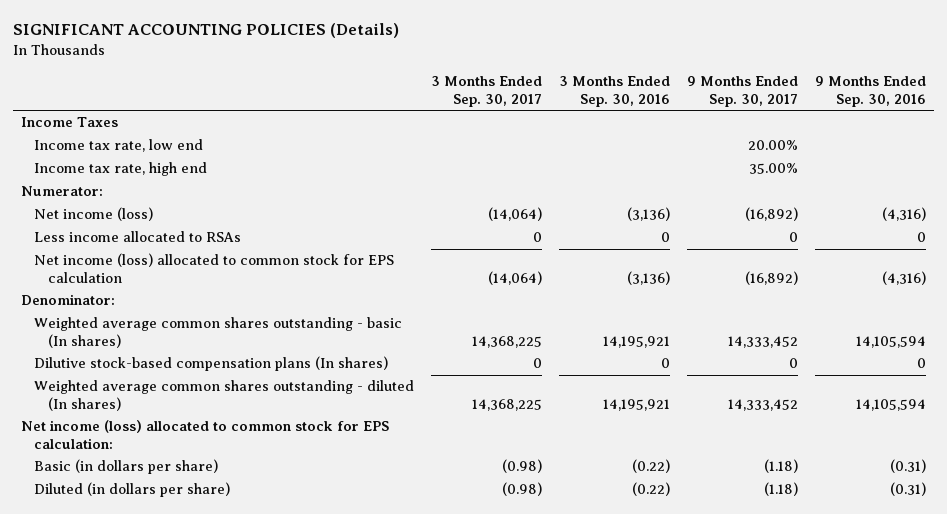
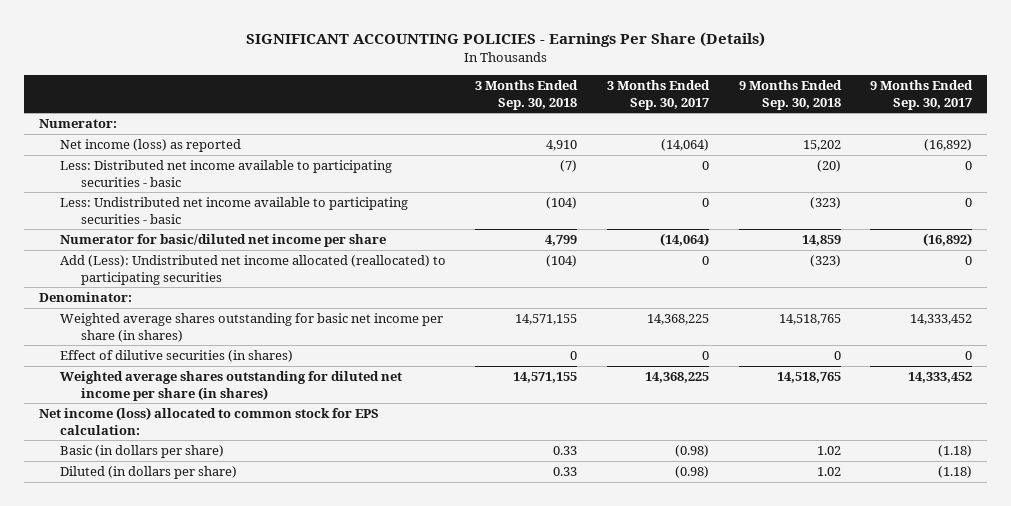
- SIGNIFICANT ACCOUNTING POLICIES (Details)
+ SIGNIFICANT ACCOUNTING POLICIES - Earnings Per Share (Details)
- | 3 Months Ended Sep. 30, 2017 | 3 Months Ended Sep. 30, 2016 | 9 Months Ended Sep. 30, 2017 | 9 Months Ended Sep. 30, 2016
+ | 3 Months Ended Sep. 30, 2018 | 3 Months Ended Sep. 30, 2017 | 9 Months Ended Sep. 30, 2018 | 9 Months Ended Sep. 30, 2017
- Income Taxes
- Income tax rate, low end | | | 20.00% |
- Income tax rate, high end | | | 35.00% |
- Net income (loss) | (14,064) | (3,136) | (16,892) | (4,316)
- Less income allocated to RSAs | 0 | 0 | 0 | 0
- Net income (loss) allocated to common stock for EPS calculation | (14,064) | (3,136) | (16,892) | (4,316)
+ Net income (loss) as reported | 4,910 | (14,064) | 15,202 | (16,892)
+ Less: Distributed net income available to participating securities - basic | (7) | 0 | (20) | 0
+ Less: Undistributed net income available to participating securities - basic | (104) | 0 | (323) | 0
+ Numerator for basic/diluted net income per share | 4,799 | (14,064) | 14,859 | (16,892)
+ Add (Less): Undistributed net income allocated (reallocated) to participating securities | (104) | 0 | (323) | 0
- Weighted average common shares outstanding - basic (In shares) | 14,368,225 | 14,195,921 | 14,333,452 | 14,105,594
- Dilutive stock-based compensation plans (In shares) | 0 | 0 | 0 | 0
- Weighted average common shares outstanding - diluted (In shares) | 14,368,225 | 14,195,921 | 14,333,452 | 14,105,594
+ Weighted average shares outstanding for basic net income per share (in shares) | 14,571,155 | 14,368,225 | 14,518,765 | 14,333,452
+ Effect of dilutive securities (in shares) | 0 | 0 | 0 | 0
+ Weighted average shares outstanding for diluted net income per share (in shares) | 14,571,155 | 14,368,225 | 14,518,765 | 14,333,452

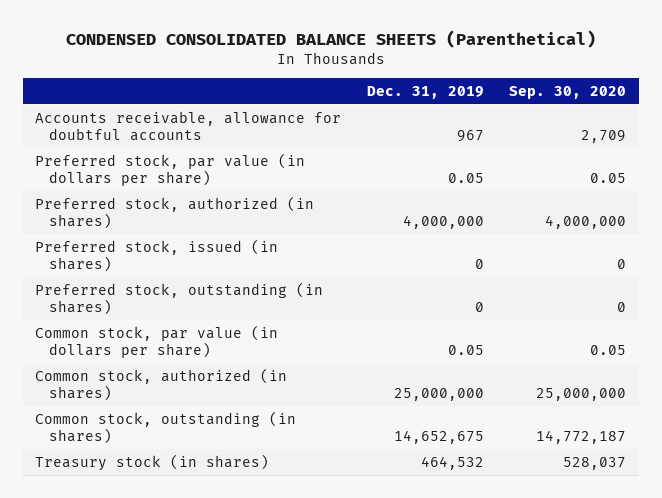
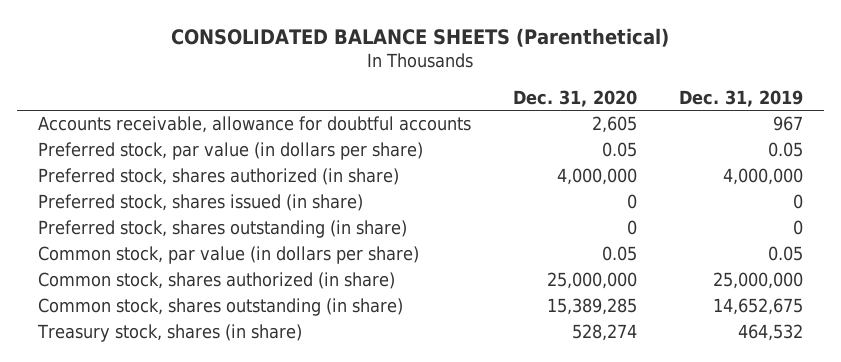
- CONDENSED CONSOLIDATED BALANCE SHEETS (Parenthetical)
+ CONSOLIDATED BALANCE SHEETS (Parenthetical)
- | Dec. 31, 2019 | Sep. 30, 2020
+ | Dec. 31, 2020 | Dec. 31, 2019
- Preferred stock, authorized (in shares) | 4,000,000 | 4,000,000
- Preferred stock, issued (in shares) | 0 | 0
- Preferred stock, outstanding (in shares) | 0 | 0
+ Preferred stock, shares authorized (in share) | 4,000,000 | 4,000,000
+ Preferred stock, shares issued (in share) | 0 | 0
+ Preferred stock, shares outstanding (in share) | 0 | 0
- Common stock, authorized (in shares) | 25,000,000 | 25,000,000
- Common stock, outstanding (in shares) | 14,652,675 | 14,772,187
- Treasury stock (in shares) | 464,532 | 528,037
+ Common stock, shares authorized (in share) | 25,000,000 | 25,000,000
+ Common stock, shares outstanding (in share) | 15,389,285 | 14,652,675
+ Treasury stock, shares (in share) | 528,274 | 464,532

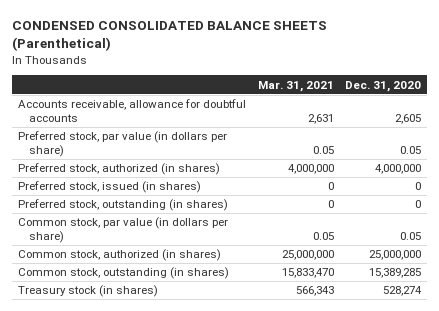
- CONSOLIDATED BALANCE SHEETS (Parenthetical)
+ CONDENSED CONSOLIDATED BALANCE SHEETS (Parenthetical)
- | Dec. 31, 2020 | Dec. 31, 2019
+ | Mar. 31, 2021 | Dec. 31, 2020
- Preferred stock, shares authorized (in share) | 4,000,000 | 4,000,000
- Preferred stock, shares issued (in share) | 0 | 0
- Preferred stock, shares outstanding (in share) | 0 | 0
+ Preferred stock, authorized (in shares) | 4,000,000 | 4,000,000
+ Preferred stock, issued (in shares) | 0 | 0
+ Preferred stock, outstanding (in shares) | 0 | 0
- Common stock, shares authorized (in share) | 25,000,000 | 25,000,000
- Common stock, shares outstanding (in share) | 15,389,285 | 14,652,675
- Treasury stock, shares (in share) | 528,274 | 464,532
+ Common stock, authorized (in shares) | 25,000,000 | 25,000,000
+ Common stock, outstanding (in shares) | 15,833,470 | 15,389,285
+ Treasury stock (in shares) | 566,343 | 528,274

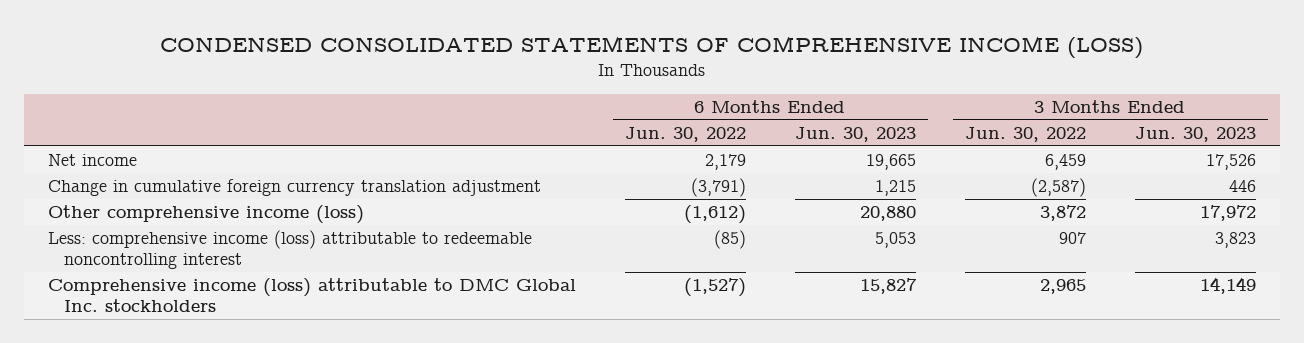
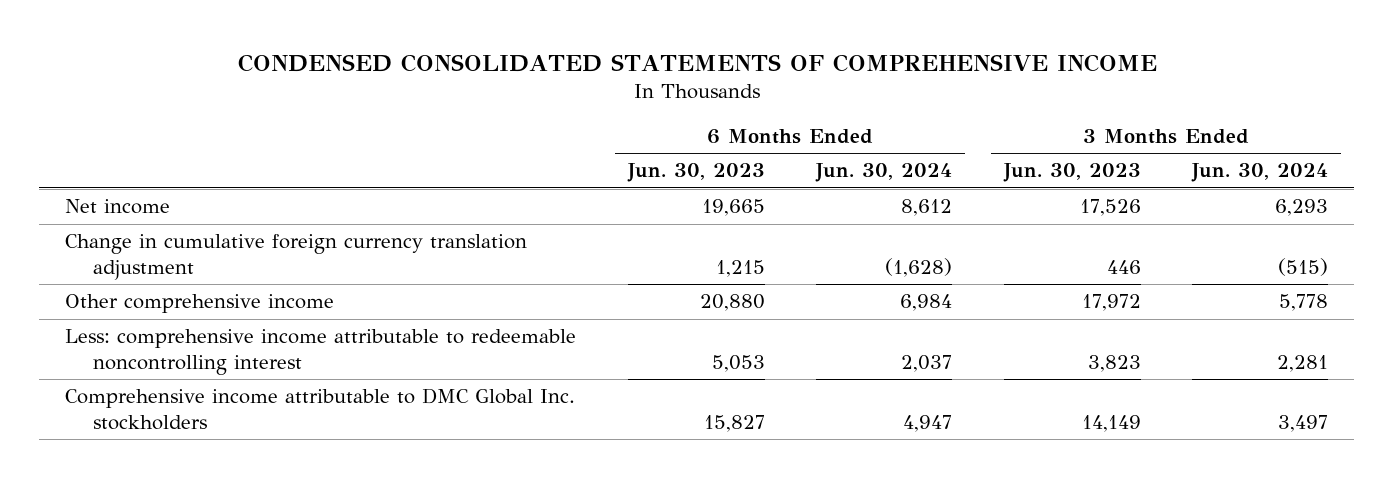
- CONDENSED CONSOLIDATED STATEMENTS OF COMPREHENSIVE INCOME (LOSS)
+ CONDENSED CONSOLIDATED STATEMENTS OF COMPREHENSIVE INCOME
- | 6 Months Ended Jun. 30, 2022 | 6 Months Ended Jun. 30, 2023 | 3 Months Ended Jun. 30, 2022 | 3 Months Ended Jun. 30, 2023
+ | 6 Months Ended Jun. 30, 2023 | 6 Months Ended Jun. 30, 2024 | 3 Months Ended Jun. 30, 2023 | 3 Months Ended Jun. 30, 2024
- Other comprehensive income (loss) | (1,612) | 20,880 | 3,872 | 17,972
- Less: comprehensive income (loss) attributable to redeemable noncontrolling interest | (85) | 5,053 | 907 | 3,823
- Comprehensive income (loss) attributable to DMC Global Inc. stockholders | (1,527) | 15,827 | 2,965 | 14,149
+ Other comprehensive income | 20,880 | 6,984 | 17,972 | 5,778
+ Less: comprehensive income attributable to redeemable noncontrolling interest | 5,053 | 2,037 | 3,823 | 2,281
+ Comprehensive income attributable to DMC Global Inc. stockholders | 15,827 | 4,947 | 14,149 | 3,497

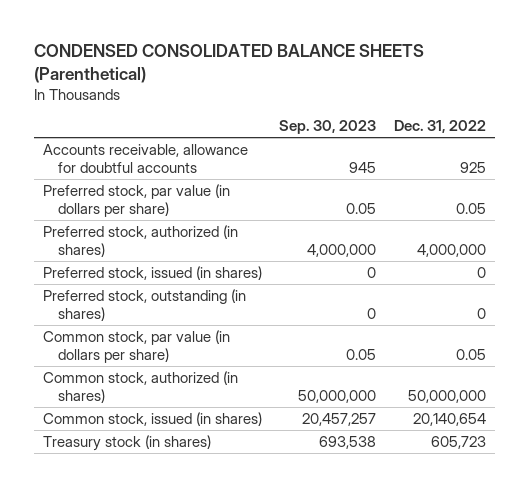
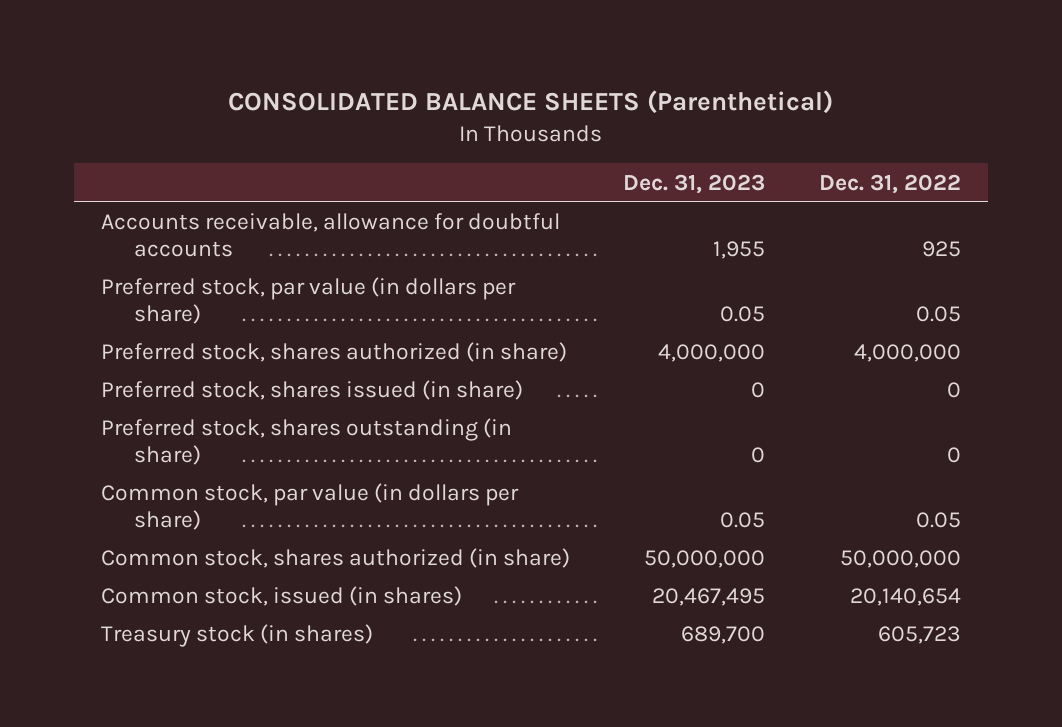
- CONDENSED CONSOLIDATED BALANCE SHEETS (Parenthetical)
+ CONSOLIDATED BALANCE SHEETS (Parenthetical)
- | Sep. 30, 2023 | Dec. 31, 2022
+ | Dec. 31, 2023 | Dec. 31, 2022
- Preferred stock, authorized (in shares) | 4,000,000 | 4,000,000
- Preferred stock, issued (in shares) | 0 | 0
- Preferred stock, outstanding (in shares) | 0 | 0
+ Preferred stock, shares authorized (in share) | 4,000,000 | 4,000,000
+ Preferred stock, shares issued (in share) | 0 | 0
+ Preferred stock, shares outstanding (in share) | 0 | 0
- Common stock, authorized (in shares) | 50,000,000 | 50,000,000
+ Common stock, shares authorized (in share) | 50,000,000 | 50,000,000

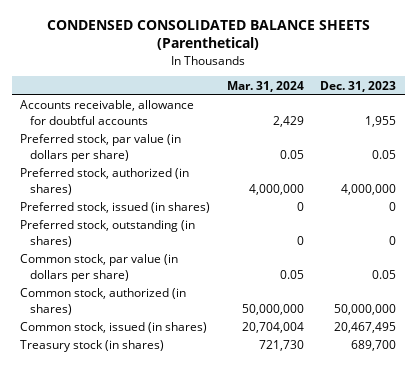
- CONSOLIDATED BALANCE SHEETS (Parenthetical)
+ CONDENSED CONSOLIDATED BALANCE SHEETS (Parenthetical)
- | Dec. 31, 2023 | Dec. 31, 2022
+ | Mar. 31, 2024 | Dec. 31, 2023
- Preferred stock, shares authorized (in share) | 4,000,000 | 4,000,000
- Preferred stock, shares issued (in share) | 0 | 0
- Preferred stock, shares outstanding (in share) | 0 | 0
+ Preferred stock, authorized (in shares) | 4,000,000 | 4,000,000
+ Preferred stock, issued (in shares) | 0 | 0
+ Preferred stock, outstanding (in shares) | 0 | 0
- Common stock, shares authorized (in share) | 50,000,000 | 50,000,000
+ Common stock, authorized (in shares) | 50,000,000 | 50,000,000

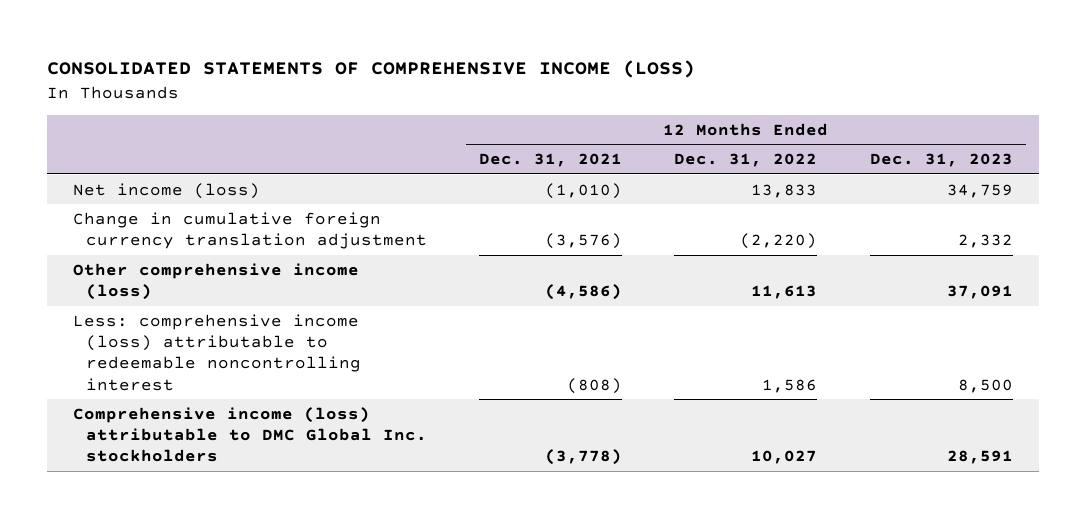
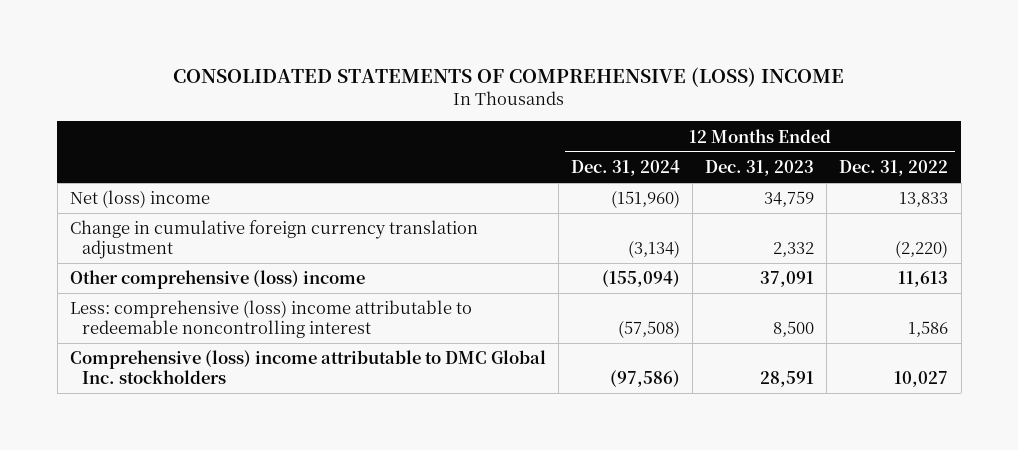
- CONSOLIDATED STATEMENTS OF COMPREHENSIVE INCOME (LOSS)
+ CONSOLIDATED STATEMENTS OF COMPREHENSIVE (LOSS) INCOME
- | 12 Months Ended Dec. 31, 2021 | 12 Months Ended Dec. 31, 2022 | 12 Months Ended Dec. 31, 2023
+ | 12 Months Ended Dec. 31, 2024 | 12 Months Ended Dec. 31, 2023 | 12 Months Ended Dec. 31, 2022
- Net income (loss) | (1,010) | 13,833 | 34,759
+ Net (loss) income | (151,960) | 34,759 | 13,833
- Other comprehensive income (loss) | (4,586) | 11,613 | 37,091
- Less: comprehensive income (loss) attributable to redeemable noncontrolling interest | (808) | 1,586 | 8,500
- Comprehensive income (loss) attributable to DMC Global Inc. stockholders | (3,778) | 10,027 | 28,591
+ Other comprehensive (loss) income | (155,094) | 37,091 | 11,613
+ Less: comprehensive (loss) income attributable to redeemable noncontrolling interest | (57,508) | 8,500 | 1,586
+ Comprehensive (loss) income attributable to DMC Global Inc. stockholders | (97,586) | 28,591 | 10,027

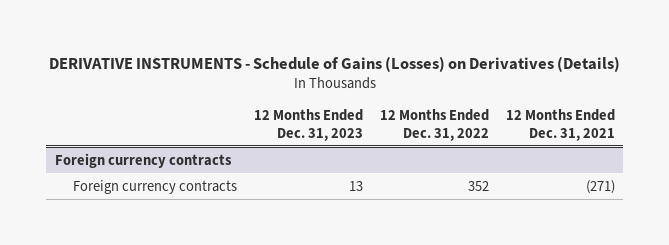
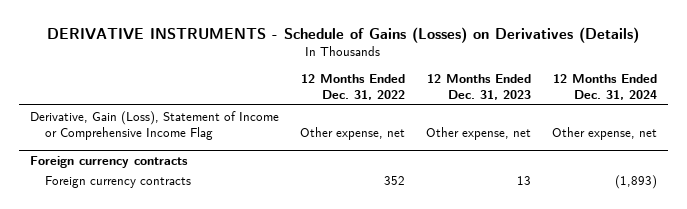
- | 12 Months Ended Dec. 31, 2023 | 12 Months Ended Dec. 31, 2022 | 12 Months Ended Dec. 31, 2021
+ | 12 Months Ended Dec. 31, 2022 | 12 Months Ended Dec. 31, 2023 | 12 Months Ended Dec. 31, 2024
+ Derivative, Gain (Loss), Statement of Income or Comprehensive Income Flag | Other expense, net | Other expense, net | Other expense, net

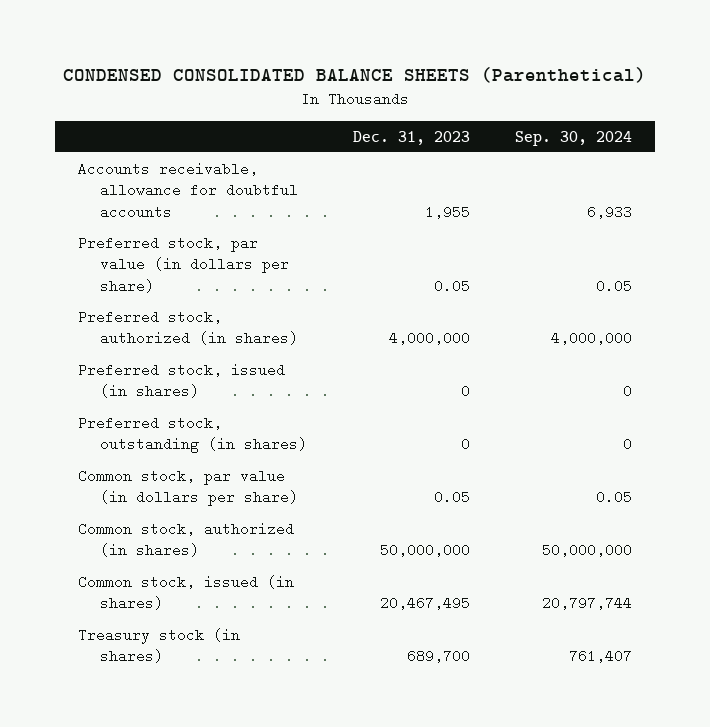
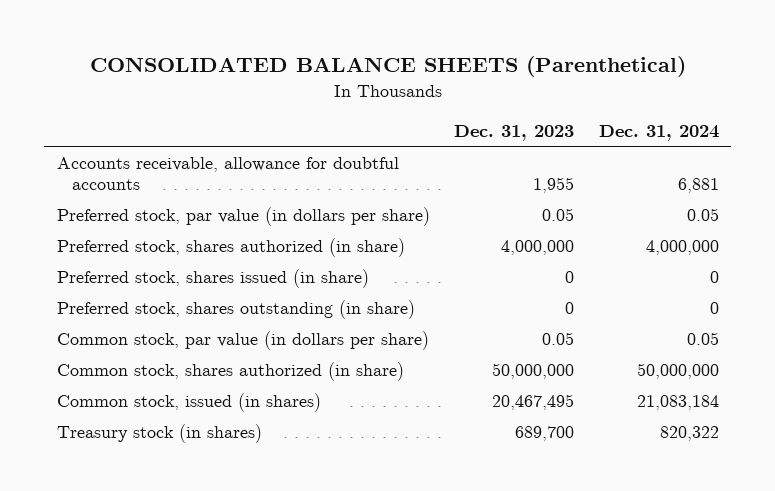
- CONDENSED CONSOLIDATED BALANCE SHEETS (Parenthetical)
+ CONSOLIDATED BALANCE SHEETS (Parenthetical)
- | Dec. 31, 2023 | Sep. 30, 2024
+ | Dec. 31, 2023 | Dec. 31, 2024
- Preferred stock, authorized (in shares) | 4,000,000 | 4,000,000
- Preferred stock, issued (in shares) | 0 | 0
- Preferred stock, outstanding (in shares) | 0 | 0
+ Preferred stock, shares authorized (in share) | 4,000,000 | 4,000,000
+ Preferred stock, shares issued (in share) | 0 | 0
+ Preferred stock, shares outstanding (in share) | 0 | 0
- Common stock, authorized (in shares) | 50,000,000 | 50,000,000
+ Common stock, shares authorized (in share) | 50,000,000 | 50,000,000

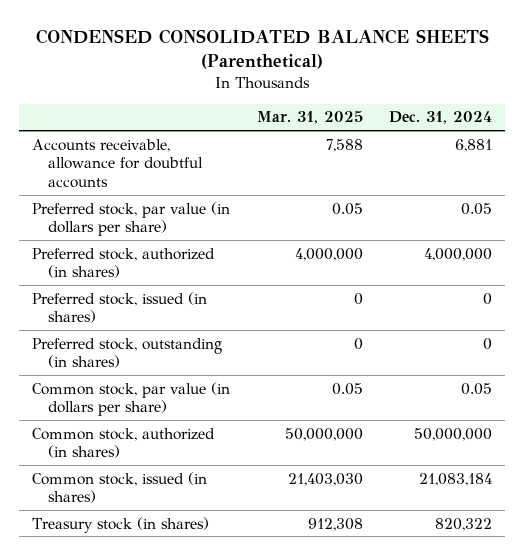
- CONSOLIDATED BALANCE SHEETS (Parenthetical)
+ CONDENSED CONSOLIDATED BALANCE SHEETS (Parenthetical)
- | Dec. 31, 2023 | Dec. 31, 2024
+ | Mar. 31, 2025 | Dec. 31, 2024
- Preferred stock, shares authorized (in share) | 4,000,000 | 4,000,000
- Preferred stock, shares issued (in share) | 0 | 0
- Preferred stock, shares outstanding (in share) | 0 | 0
+ Preferred stock, authorized (in shares) | 4,000,000 | 4,000,000
+ Preferred stock, issued (in shares) | 0 | 0
+ Preferred stock, outstanding (in shares) | 0 | 0
- Common stock, shares authorized (in share) | 50,000,000 | 50,000,000
+ Common stock, authorized (in shares) | 50,000,000 | 50,000,000

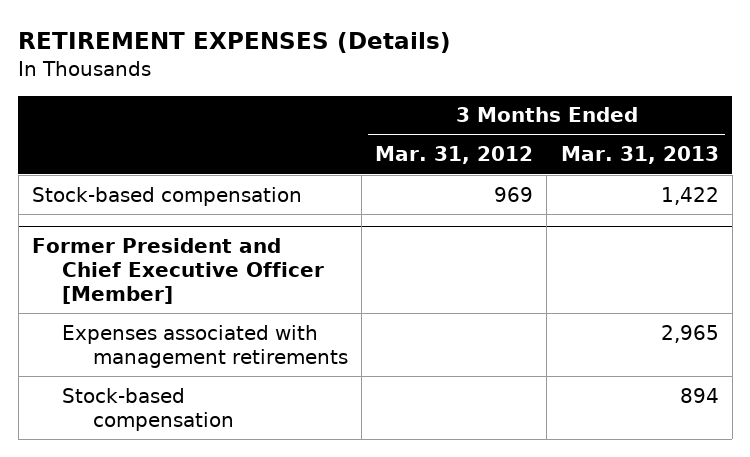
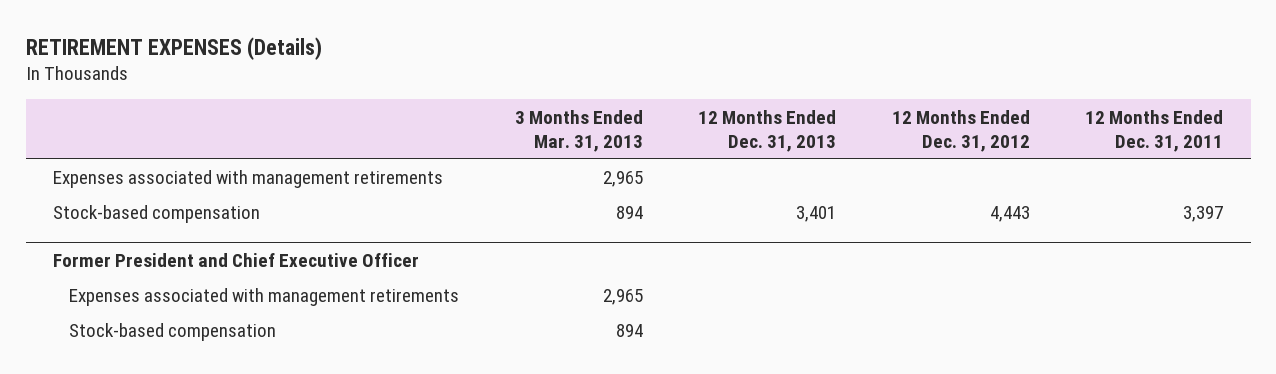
- | 3 Months Ended Mar. 31, 2012 | 3 Months Ended Mar. 31, 2013
+ | 3 Months Ended Mar. 31, 2013 | 12 Months Ended Dec. 31, 2013 | 12 Months Ended Dec. 31, 2012 | 12 Months Ended Dec. 31, 2011
- Stock-based compensation | 969 | 1,422
- Former President and Chief Executive Officer [Member]
+ Former President and Chief Executive Officer
+ Expenses associated with management retirements | 2,965 | | |
+ Stock-based compensation | 894 | | |

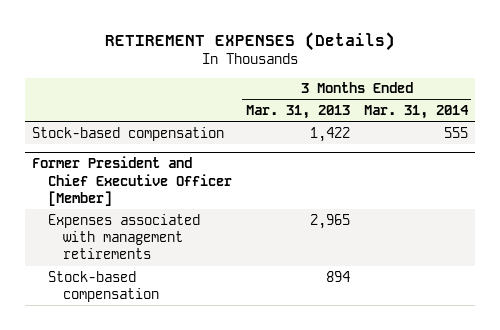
- | 3 Months Ended Mar. 31, 2013 | 12 Months Ended Dec. 31, 2013 | 12 Months Ended Dec. 31, 2012 | 12 Months Ended Dec. 31, 2011
+ | 3 Months Ended Mar. 31, 2013 | 3 Months Ended Mar. 31, 2014
- Expenses associated with management retirements | 2,965 | | |
- Stock-based compensation | 894 | 3,401 | 4,443 | 3,397
- Former President and Chief Executive Officer
+ Stock-based compensation | 1,422 | 555
+ Former President and Chief Executive Officer [Member]

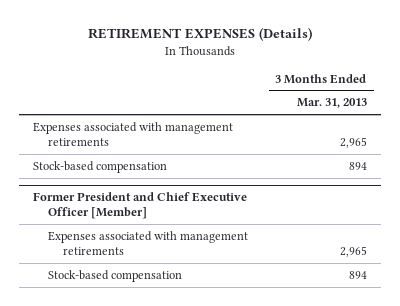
- | 3 Months Ended Mar. 31, 2013 | 3 Months Ended Mar. 31, 2014
+ | 3 Months Ended Mar. 31, 2013
- Stock-based compensation | 1,422 | 555
+ Expenses associated with management retirements | 2,965
+ Stock-based compensation | 894

